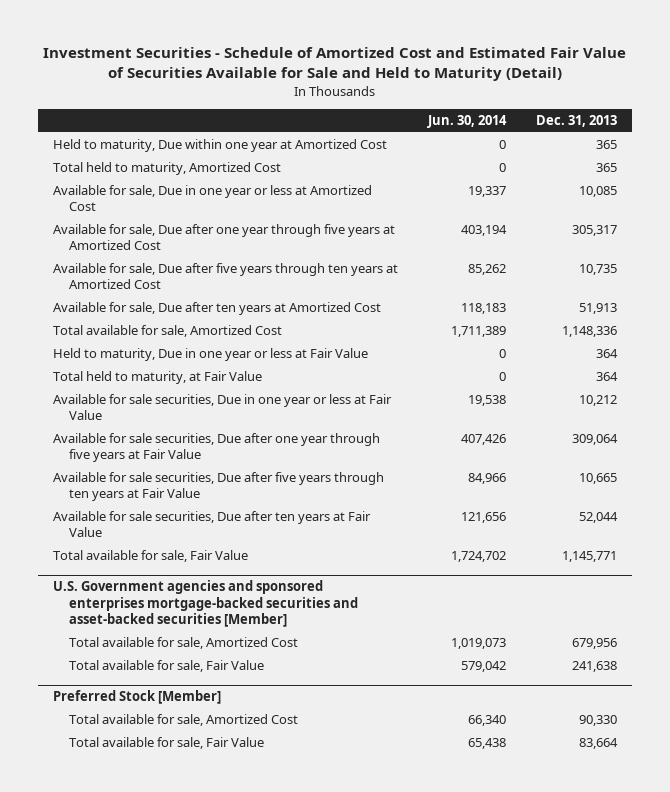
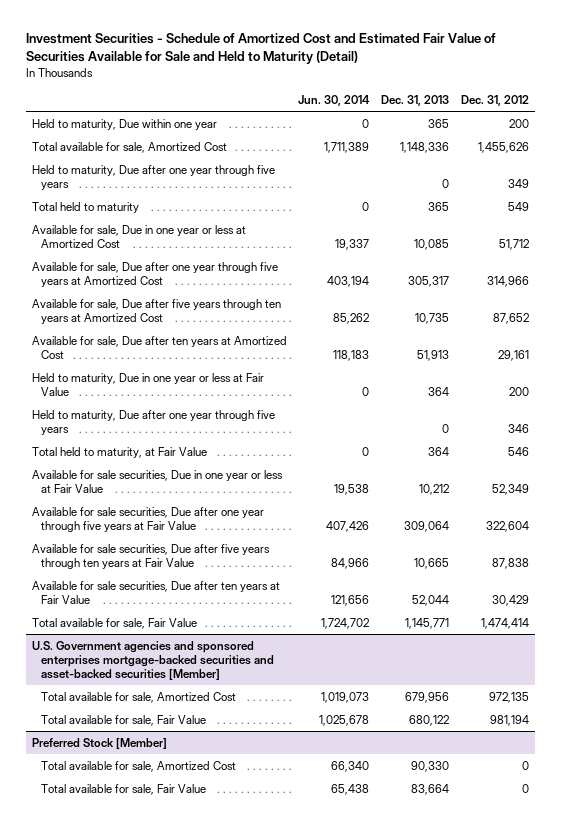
- | Jun. 30, 2014 | Dec. 31, 2013
+ | Jun. 30, 2014 | Dec. 31, 2013 | Dec. 31, 2012
- Held to maturity, Due within one year at Amortized Cost | 0 | 365
- Total held to maturity, Amortized Cost | 0 | 365
+ Held to maturity, Due within one year | 0 | 365 | 200
moved up: Total available for sale, Amortized Cost | 1,711,389 | 1,148,336 | 1,455,626
+ Held to maturity, Due after one year through five years | | 0 | 349
+ Total held to maturity | 0 | 365 | 549
+ Held to maturity, Due after one year through five years | | 0 | 346
@ U.S. Government agencies and sponsored enterprises mortgage-backed securities and asset-backed securities [Member]
- Total available for sale, Fair Value | 579,042 | 241,638
+ Total available for sale, Fair Value | 1,025,678 | 680,122 | 981,194

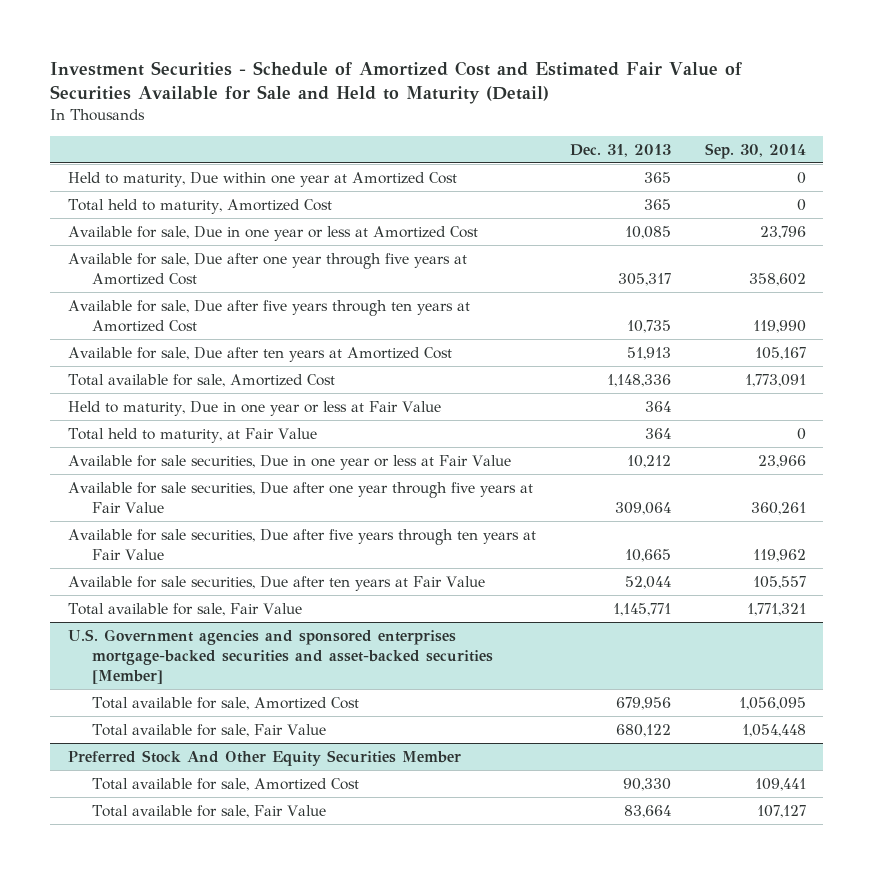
- | Jun. 30, 2014 | Dec. 31, 2013 | Dec. 31, 2012
+ | Dec. 31, 2013 | Sep. 30, 2014
- Held to maturity, Due within one year | 0 | 365 | 200
- Held to maturity, Due after one year through five years | | 0 | 349
- Total held to maturity | 0 | 365 | 549
+ Held to maturity, Due within one year at Amortized Cost | 365 | 0
+ Total held to maturity, Amortized Cost | 365 | 0
moved down: Total available for sale, Amortized Cost | 1,148,336 | 1,773,091
- Held to maturity, Due after one year through five years | | 0 | 346
- Preferred Stock [Member]
+ Preferred Stock And Other Equity Securities Member

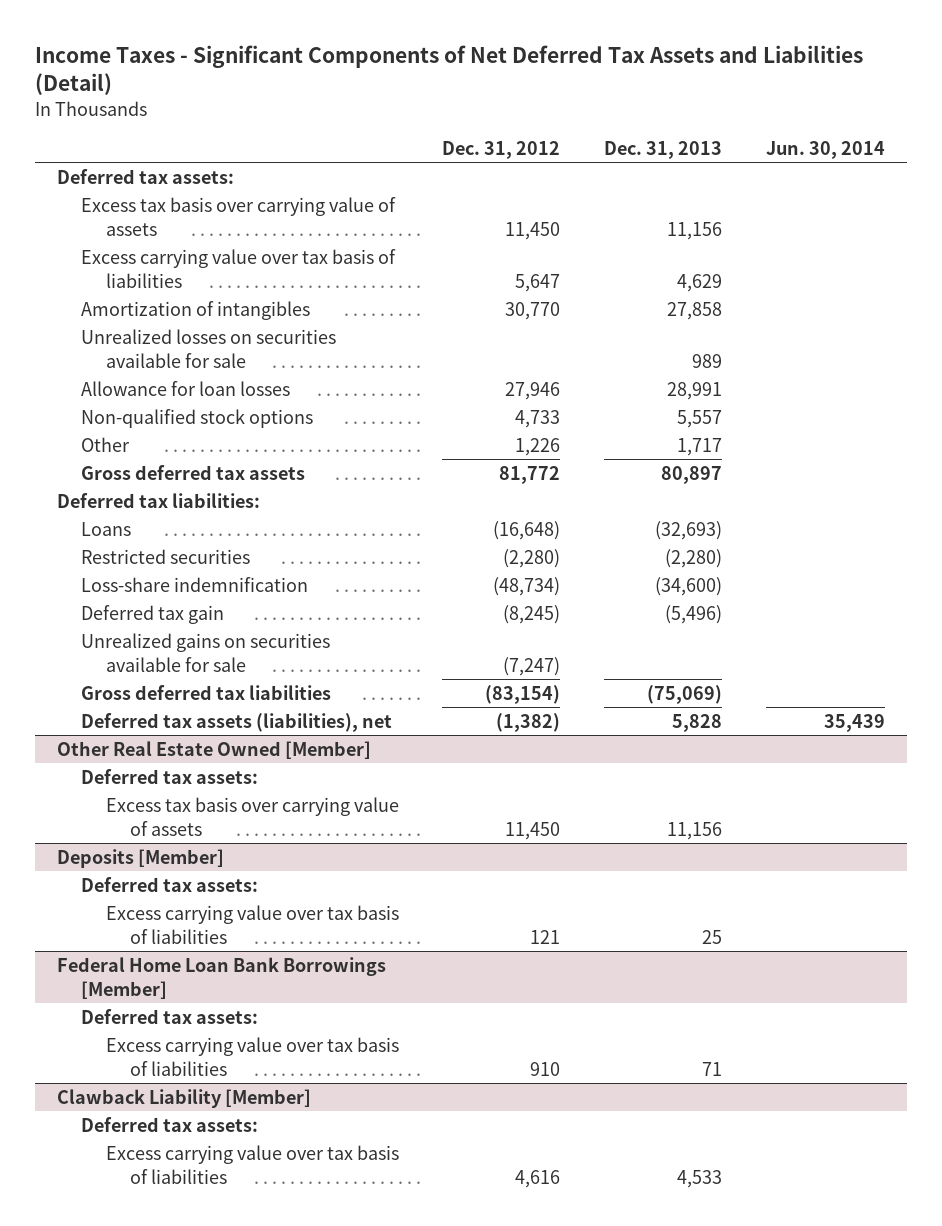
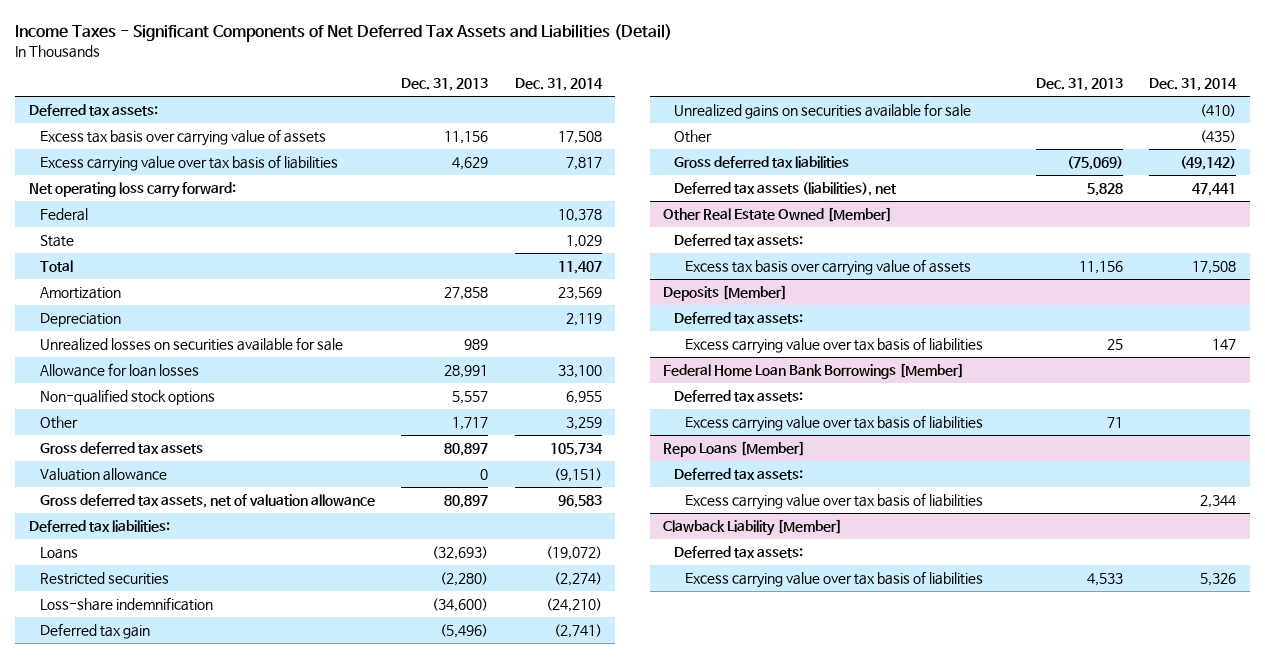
- | Dec. 31, 2012 | Dec. 31, 2013 | Jun. 30, 2014
+ | Dec. 31, 2013 | Dec. 31, 2014
- Amortization of intangibles | 30,770 | 27,858 |
+ Net operating loss carry forward:
+ Federal | | 10,378
+ State | | 1,029
+ Total | | 11,407
+ Amortization | 27,858 | 23,569
+ Depreciation | | 2,119
+ Valuation allowance | 0 | (9,151)
+ Gross deferred tax assets, net of valuation allowance | 80,897 | 96,583
+ Other | | (435)
+ Repo Loans [Member]
+ Deferred tax assets:
+ Excess carrying value over tax basis of liabilities | | 2,344

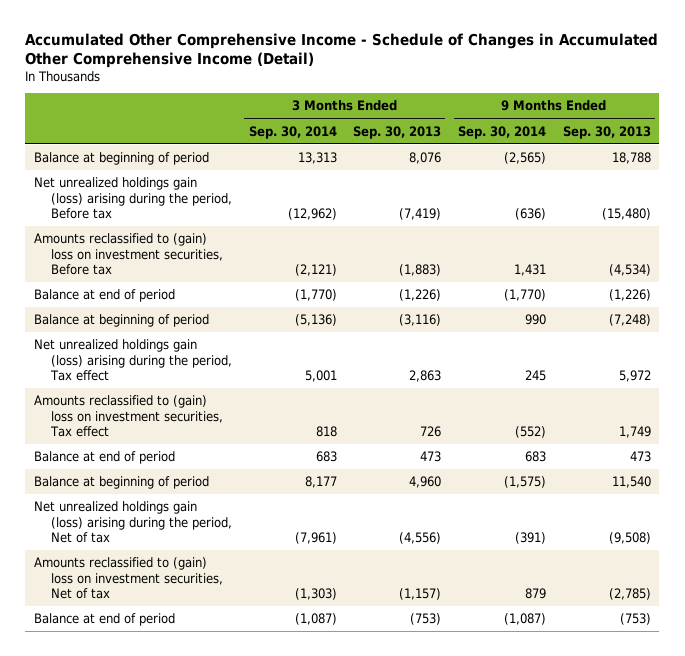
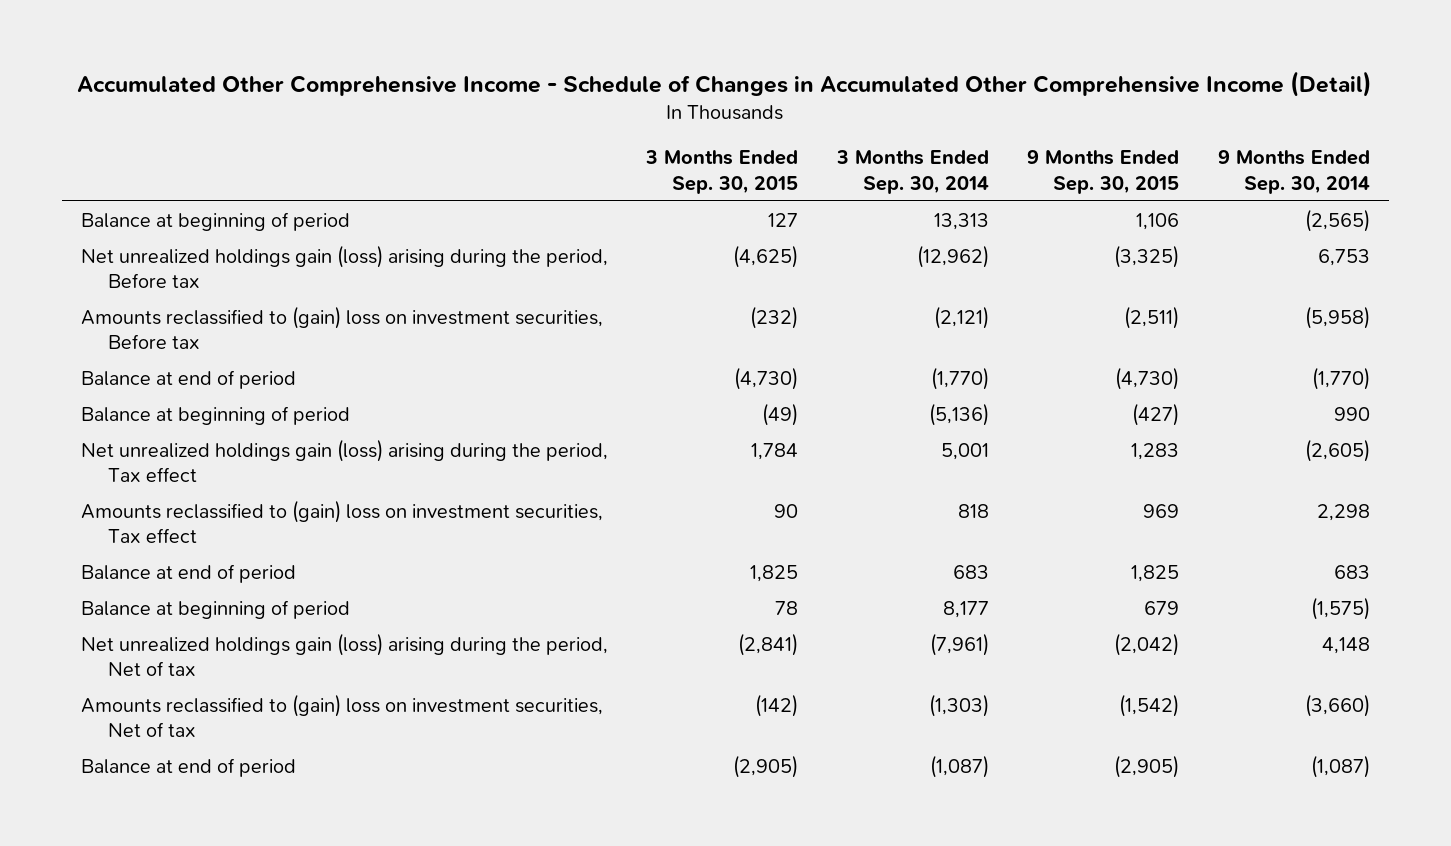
- | 3 Months Ended Sep. 30, 2014 | 3 Months Ended Sep. 30, 2013 | 9 Months Ended Sep. 30, 2014 | 9 Months Ended Sep. 30, 2013
+ | 3 Months Ended Sep. 30, 2015 | 3 Months Ended Sep. 30, 2014 | 9 Months Ended Sep. 30, 2015 | 9 Months Ended Sep. 30, 2014
- Net unrealized holdings gain (loss) arising during the period, Before tax | (12,962) | (7,419) | (636) | (15,480)
- Amounts reclassified to (gain) loss on investment securities, Before tax | (2,121) | (1,883) | 1,431 | (4,534)
+ Net unrealized holdings gain (loss) arising during the period, Before tax | (4,625) | (12,962) | (3,325) | 6,753
+ Amounts reclassified to (gain) loss on investment securities, Before tax | (232) | (2,121) | (2,511) | (5,958)
- Net unrealized holdings gain (loss) arising during the period, Tax effect | 5,001 | 2,863 | 245 | 5,972
- Amounts reclassified to (gain) loss on investment securities, Tax effect | 818 | 726 | (552) | 1,749
+ Net unrealized holdings gain (loss) arising during the period, Tax effect | 1,784 | 5,001 | 1,283 | (2,605)
+ Amounts reclassified to (gain) loss on investment securities, Tax effect | 90 | 818 | 969 | 2,298
- Net unrealized holdings gain (loss) arising during the period, Net of tax | (7,961) | (4,556) | (391) | (9,508)
- Amounts reclassified to (gain) loss on investment securities, Net of tax | (1,303) | (1,157) | 879 | (2,785)
+ Net unrealized holdings gain (loss) arising during the period, Net of tax | (2,841) | (7,961) | (2,042) | 4,148
+ Amounts reclassified to (gain) loss on investment securities, Net of tax | (142) | (1,303) | (1,542) | (3,660)

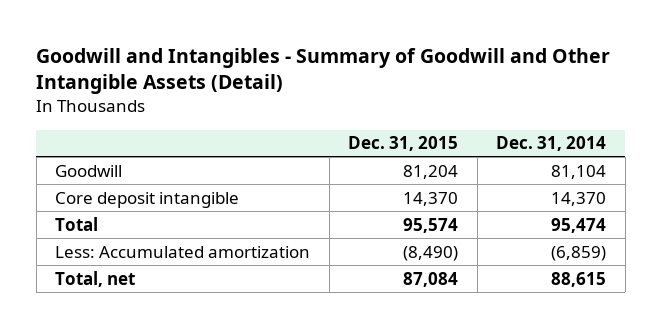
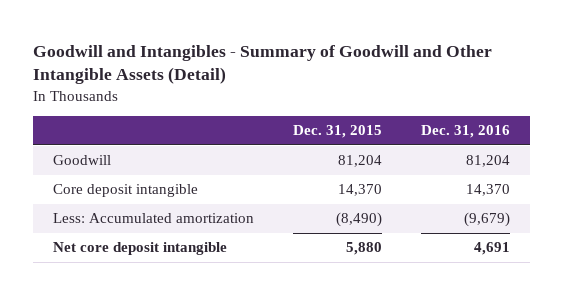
- | Dec. 31, 2015 | Dec. 31, 2014
+ | Dec. 31, 2015 | Dec. 31, 2016
- Total | 95,574 | 95,474
- Total, net | 87,084 | 88,615
+ Net core deposit intangible | 5,880 | 4,691

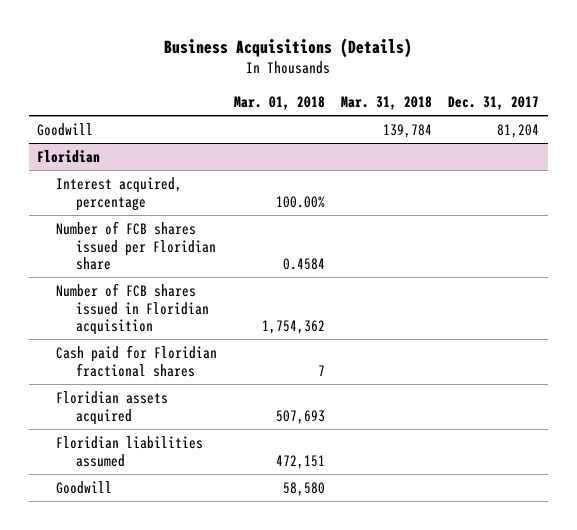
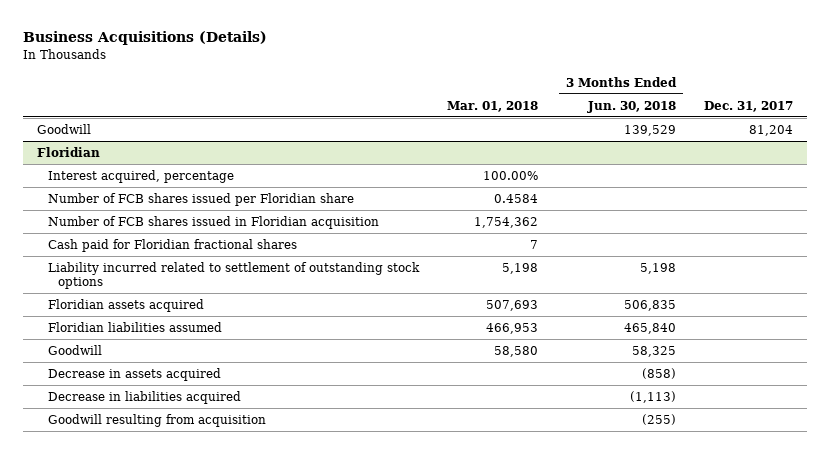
- | Mar. 01, 2018 | Mar. 31, 2018 | Dec. 31, 2017
+ | Mar. 01, 2018 | 3 Months Ended Jun. 30, 2018 | Dec. 31, 2017
@ Floridian
+ Liability incurred related to settlement of outstanding stock options | 5,198 | 5,198 |
- Floridian liabilities assumed | 472,151 | |
+ Floridian liabilities assumed | 466,953 | 465,840 |
+ Decrease in assets acquired | | (858) |
+ Decrease in liabilities acquired | | (1,113) |
+ Goodwill resulting from acquisition | | (255) |

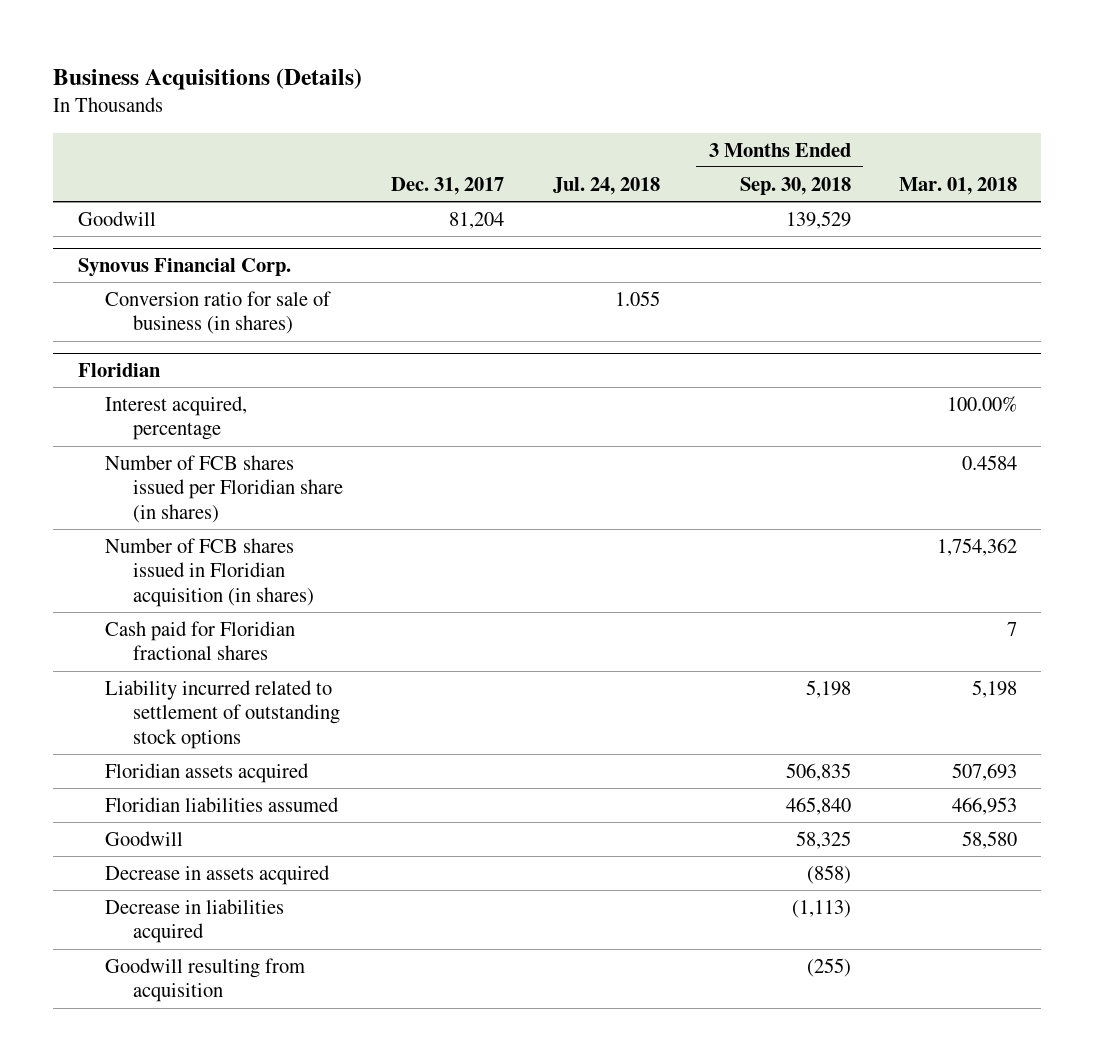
- | Mar. 01, 2018 | 3 Months Ended Jun. 30, 2018 | Dec. 31, 2017
+ | Dec. 31, 2017 | Jul. 24, 2018 | 3 Months Ended Sep. 30, 2018 | Mar. 01, 2018
+ Synovus Financial Corp.
+ Conversion ratio for sale of business (in shares) | | 1.055 | |
@ Floridian
- Number of FCB shares issued per Floridian share | 0.4584 | |
- Number of FCB shares issued in Floridian acquisition | 1,754,362 | |
+ Number of FCB shares issued per Floridian share (in shares) | | | | 0.4584
+ Number of FCB shares issued in Floridian acquisition (in shares) | | | | 1,754,362

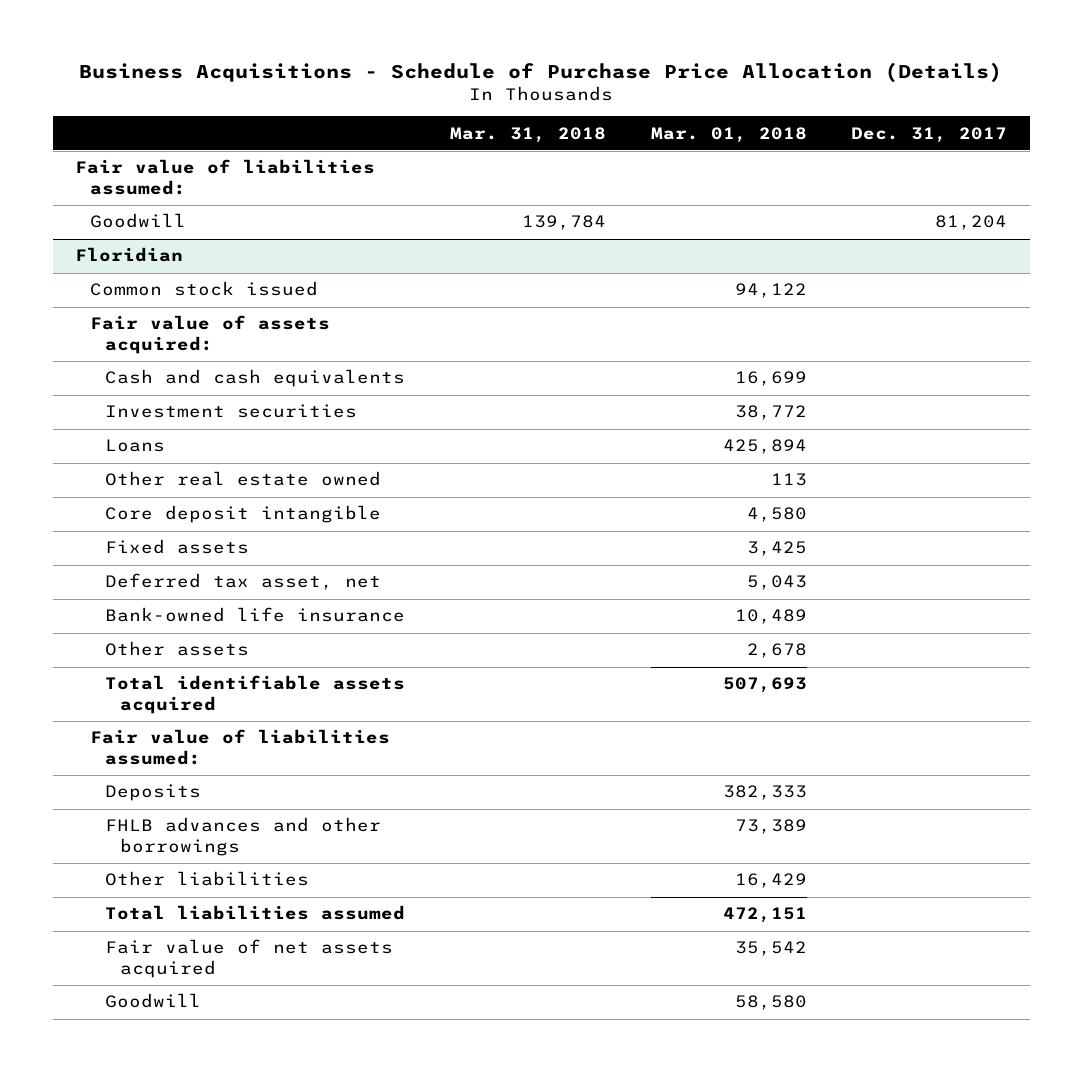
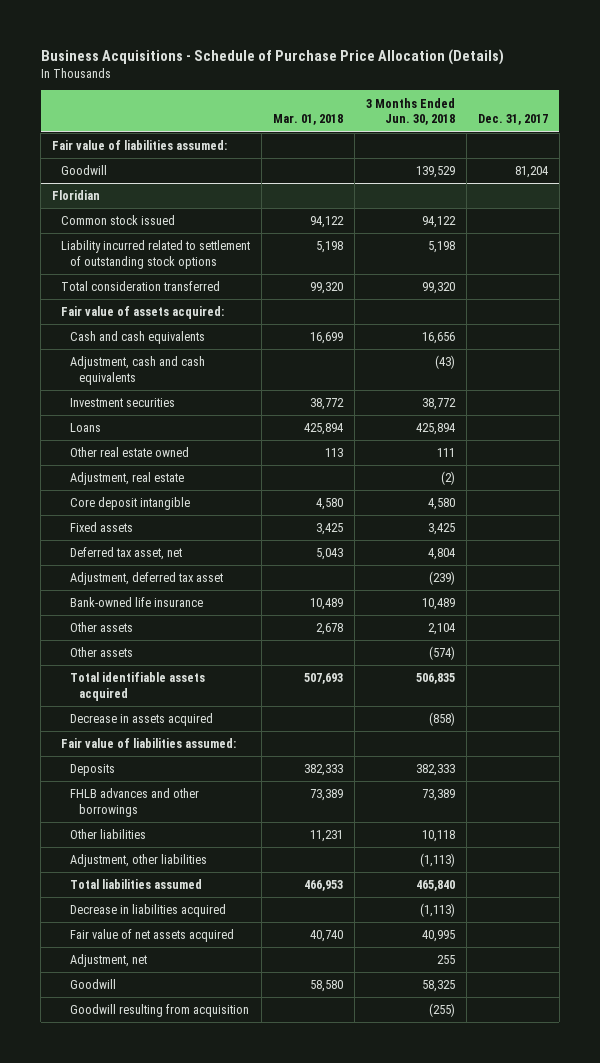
- | Mar. 31, 2018 | Mar. 01, 2018 | Dec. 31, 2017
+ | Mar. 01, 2018 | 3 Months Ended Jun. 30, 2018 | Dec. 31, 2017
@ Floridian
+ Liability incurred related to settlement of outstanding stock options | 5,198 | 5,198 |
+ Total consideration transferred | 99,320 | 99,320 |
+ Adjustment, cash and cash equivalents | | (43) |
+ Adjustment, real estate | | (2) |
+ Adjustment, deferred tax asset | | (239) |
+ Other assets | | (574) |
+ Decrease in assets acquired | | (858) |
- Other liabilities | | 16,429 |
- Total liabilities assumed | | 472,151 |
- Fair value of net assets acquired | | 35,542 |
+ Other liabilities | 11,231 | 10,118 |
+ Adjustment, other liabilities | | (1,113) |
+ Total liabilities assumed | 466,953 | 465,840 |
+ Decrease in liabilities acquired | | (1,113) |
+ Fair value of net assets acquired | 40,740 | 40,995 |
+ Adjustment, net | | 255 |
+ Goodwill resulting from acquisition | | (255) |

